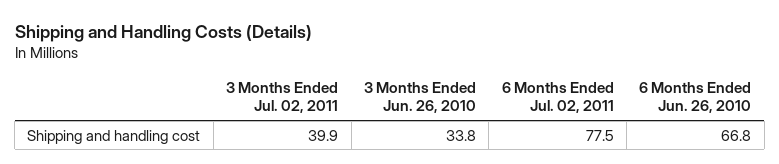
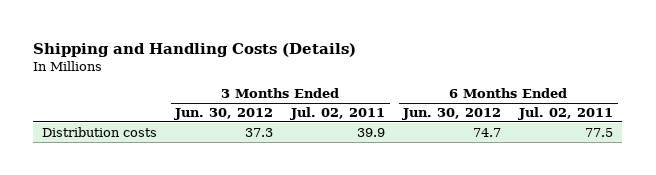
- | 3 Months Ended Jul. 02, 2011 | 3 Months Ended Jun. 26, 2010 | 6 Months Ended Jul. 02, 2011 | 6 Months Ended Jun. 26, 2010
+ | 3 Months Ended Jun. 30, 2012 | 3 Months Ended Jul. 02, 2011 | 6 Months Ended Jun. 30, 2012 | 6 Months Ended Jul. 02, 2011
- Shipping and handling cost | 39.9 | 33.8 | 77.5 | 66.8
+ Distribution costs | 37.3 | 39.9 | 74.7 | 77.5

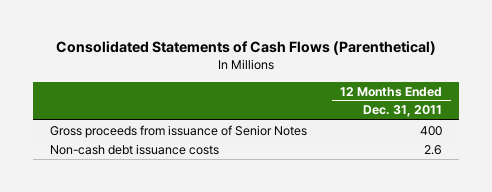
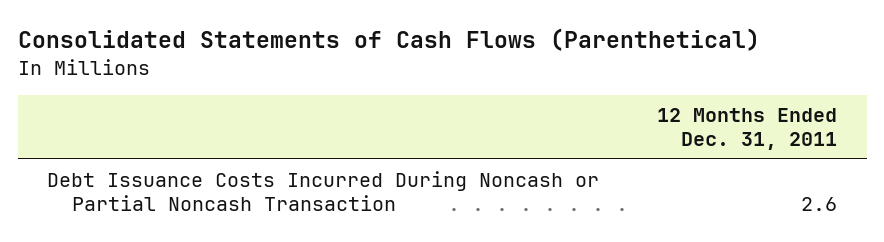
- Gross proceeds from issuance of Senior Notes | 400
- Non-cash debt issuance costs | 2.6
+ Debt Issuance Costs Incurred During Noncash or Partial Noncash Transaction | 2.6

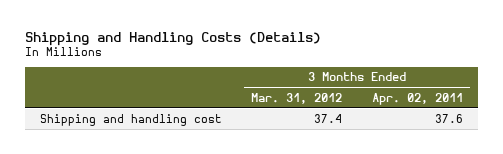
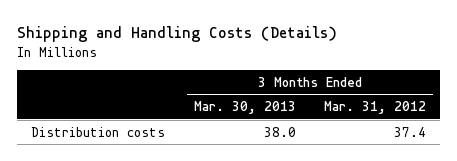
- | 3 Months Ended Mar. 31, 2012 | 3 Months Ended Apr. 02, 2011
+ | 3 Months Ended Mar. 30, 2013 | 3 Months Ended Mar. 31, 2012
- Shipping and handling cost | 37.4 | 37.6
+ Distribution costs | 38.0 | 37.4

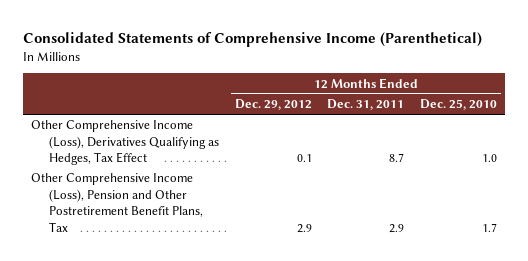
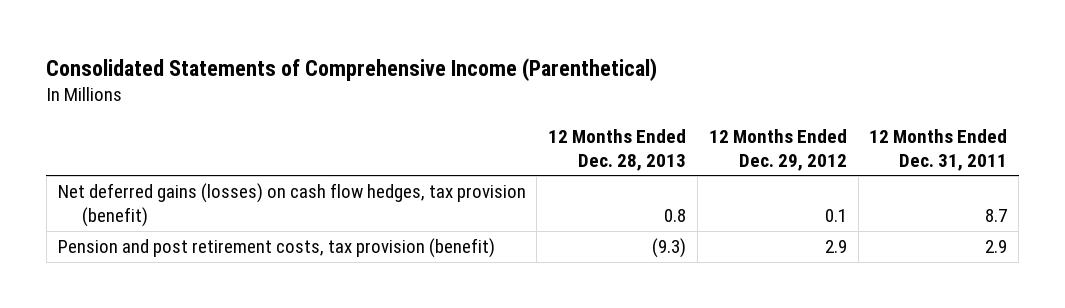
- | 12 Months Ended Dec. 29, 2012 | 12 Months Ended Dec. 31, 2011 | 12 Months Ended Dec. 25, 2010
+ | 12 Months Ended Dec. 28, 2013 | 12 Months Ended Dec. 29, 2012 | 12 Months Ended Dec. 31, 2011
- Other Comprehensive Income (Loss), Derivatives Qualifying as Hedges, Tax Effect | 0.1 | 8.7 | 1.0
- Other Comprehensive Income (Loss), Pension and Other Postretirement Benefit Plans, Tax | 2.9 | 2.9 | 1.7
+ Net deferred gains (losses) on cash flow hedges, tax provision (benefit) | 0.8 | 0.1 | 8.7
+ Pension and post retirement costs, tax provision (benefit) | (9.3) | 2.9 | 2.9

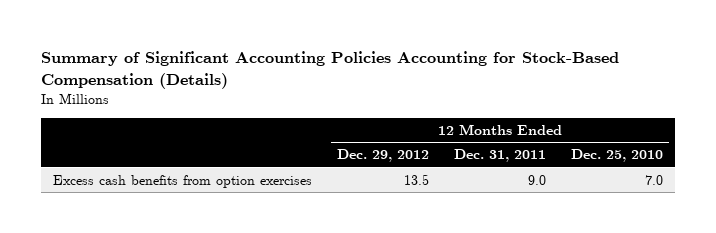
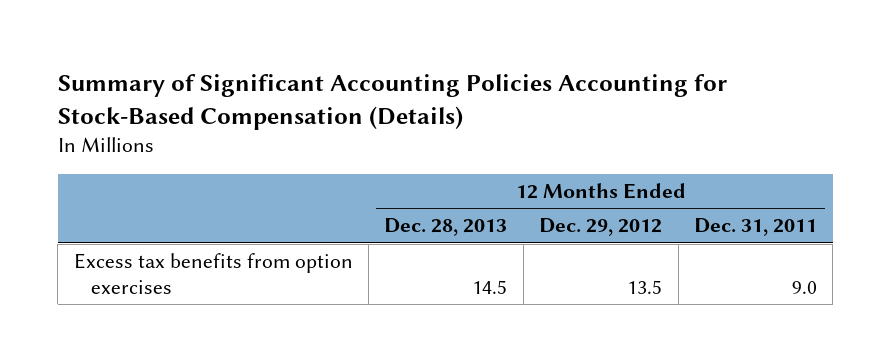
- | 12 Months Ended Dec. 29, 2012 | 12 Months Ended Dec. 31, 2011 | 12 Months Ended Dec. 25, 2010
+ | 12 Months Ended Dec. 28, 2013 | 12 Months Ended Dec. 29, 2012 | 12 Months Ended Dec. 31, 2011
- Excess cash benefits from option exercises | 13.5 | 9.0 | 7.0
+ Excess tax benefits from option exercises | 14.5 | 13.5 | 9.0

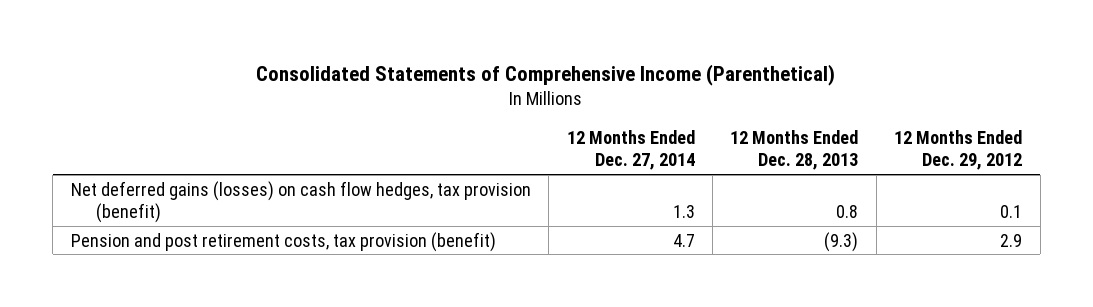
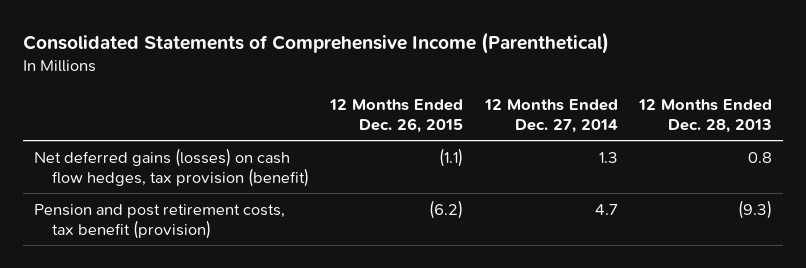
- | 12 Months Ended Dec. 27, 2014 | 12 Months Ended Dec. 28, 2013 | 12 Months Ended Dec. 29, 2012
+ | 12 Months Ended Dec. 26, 2015 | 12 Months Ended Dec. 27, 2014 | 12 Months Ended Dec. 28, 2013
- Pension and post retirement costs, tax provision (benefit) | 4.7 | (9.3) | 2.9
+ Pension and post retirement costs, tax benefit (provision) | (6.2) | 4.7 | (9.3)

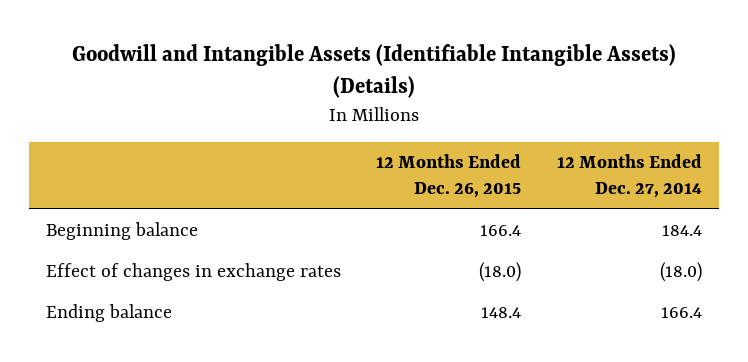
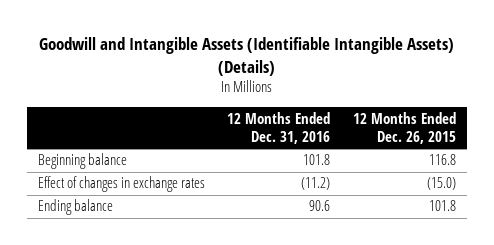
- | 12 Months Ended Dec. 26, 2015 | 12 Months Ended Dec. 27, 2014
+ | 12 Months Ended Dec. 31, 2016 | 12 Months Ended Dec. 26, 2015
- Beginning balance | 166.4 | 184.4
- Effect of changes in exchange rates | (18.0) | (18.0)
- Ending balance | 148.4 | 166.4
+ Beginning balance | 101.8 | 116.8
+ Effect of changes in exchange rates | (11.2) | (15.0)
+ Ending balance | 90.6 | 101.8

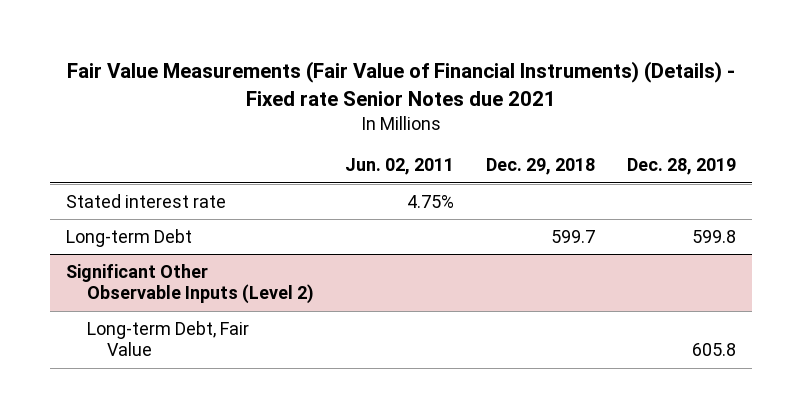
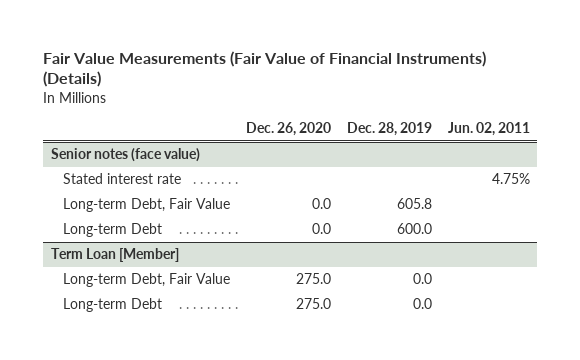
- Fair Value Measurements (Fair Value of Financial Instruments) (Details) - Fixed rate Senior Notes due 2021
+ Fair Value Measurements (Fair Value of Financial Instruments) (Details)
- | Jun. 02, 2011 | Dec. 29, 2018 | Dec. 28, 2019
+ | Dec. 26, 2020 | Dec. 28, 2019 | Jun. 02, 2011
+ Senior notes (face value)
- Long-term Debt | | 599.7 | 599.8
- Significant Other Observable Inputs (Level 2)
+ Long-term Debt | 0.0 | 600.0 |
+ Term Loan [Member]
+ Long-term Debt, Fair Value | 275.0 | 0.0 |
+ Long-term Debt | 275.0 | 0.0 |

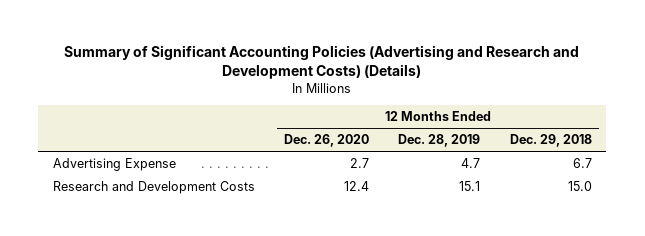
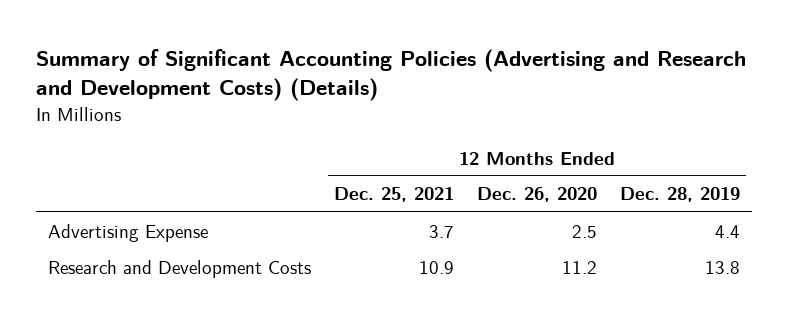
- | 12 Months Ended Dec. 26, 2020 | 12 Months Ended Dec. 28, 2019 | 12 Months Ended Dec. 29, 2018
+ | 12 Months Ended Dec. 25, 2021 | 12 Months Ended Dec. 26, 2020 | 12 Months Ended Dec. 28, 2019
- Advertising Expense | 2.7 | 4.7 | 6.7
- Research and Development Costs | 12.4 | 15.1 | 15.0
+ Advertising Expense | 3.7 | 2.5 | 4.4
+ Research and Development Costs | 10.9 | 11.2 | 13.8

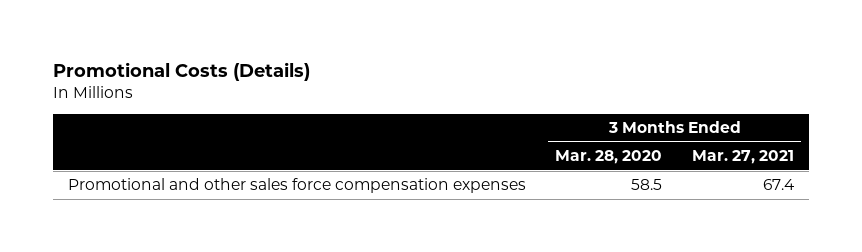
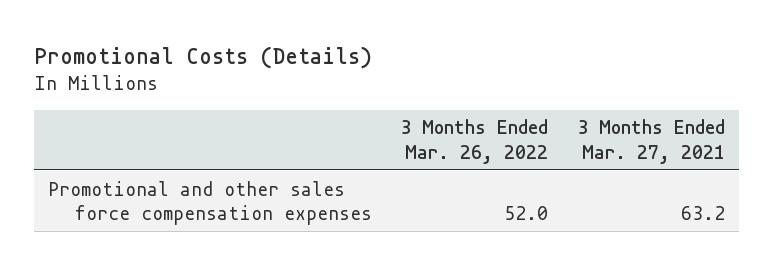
- | 3 Months Ended Mar. 28, 2020 | 3 Months Ended Mar. 27, 2021
+ | 3 Months Ended Mar. 26, 2022 | 3 Months Ended Mar. 27, 2021
- Promotional and other sales force compensation expenses | 58.5 | 67.4
+ Promotional and other sales force compensation expenses | 52.0 | 63.2

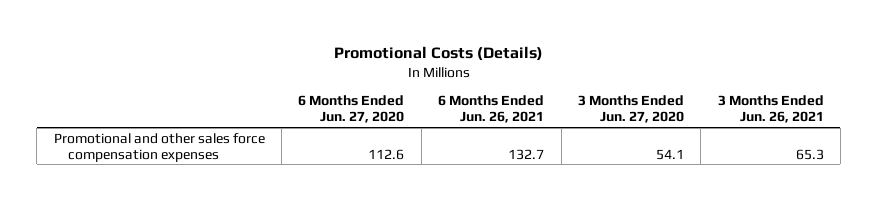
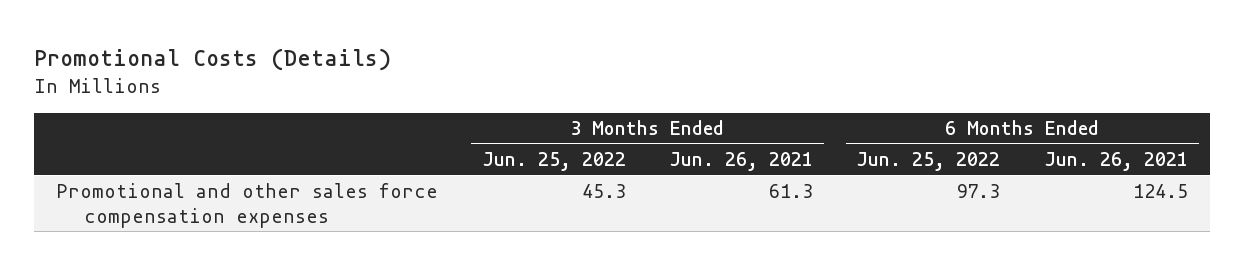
- | 6 Months Ended Jun. 27, 2020 | 6 Months Ended Jun. 26, 2021 | 3 Months Ended Jun. 27, 2020 | 3 Months Ended Jun. 26, 2021
+ | 3 Months Ended Jun. 25, 2022 | 3 Months Ended Jun. 26, 2021 | 6 Months Ended Jun. 25, 2022 | 6 Months Ended Jun. 26, 2021
- Promotional and other sales force compensation expenses | 112.6 | 132.7 | 54.1 | 65.3
+ Promotional and other sales force compensation expenses | 45.3 | 61.3 | 97.3 | 124.5

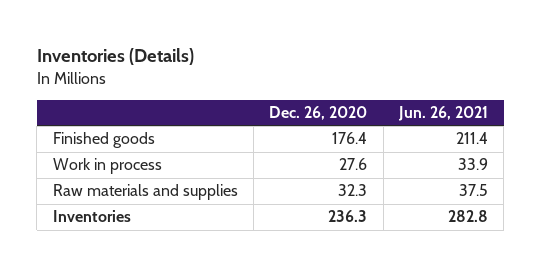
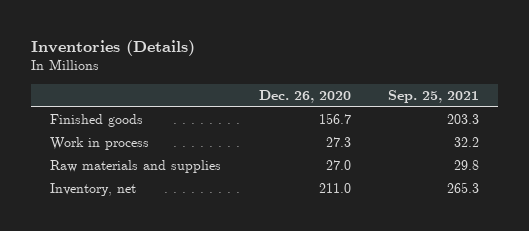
- | Dec. 26, 2020 | Jun. 26, 2021
+ | Dec. 26, 2020 | Sep. 25, 2021
- Finished goods | 176.4 | 211.4
- Work in process | 27.6 | 33.9
- Raw materials and supplies | 32.3 | 37.5
- Inventories | 236.3 | 282.8
+ Finished goods | 156.7 | 203.3
+ Work in process | 27.3 | 32.2
+ Raw materials and supplies | 27.0 | 29.8
+ Inventory, net | 211.0 | 265.3

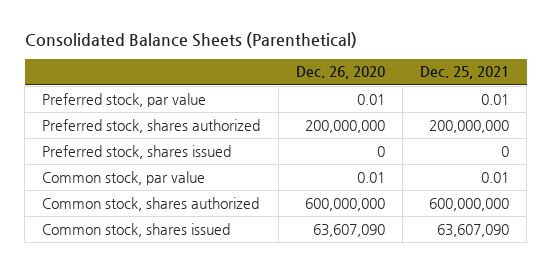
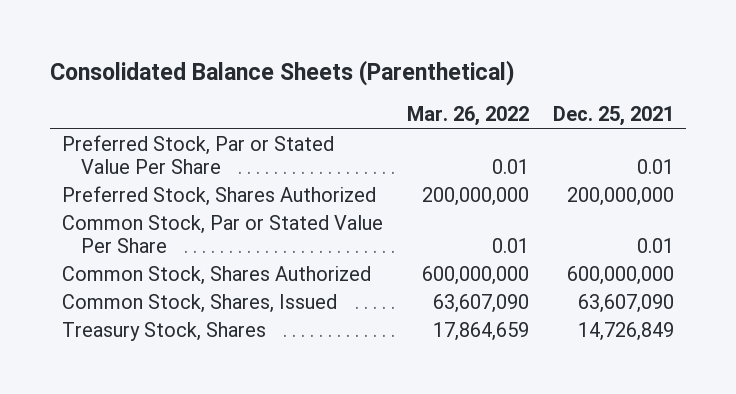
- | Dec. 26, 2020 | Dec. 25, 2021
+ | Mar. 26, 2022 | Dec. 25, 2021
- Preferred stock, par value | 0.01 | 0.01
- Preferred stock, shares authorized | 200,000,000 | 200,000,000
- Preferred stock, shares issued | 0 | 0
- Common stock, par value | 0.01 | 0.01
- Common stock, shares authorized | 600,000,000 | 600,000,000
- Common stock, shares issued | 63,607,090 | 63,607,090
+ Preferred Stock, Par or Stated Value Per Share | 0.01 | 0.01
+ Preferred Stock, Shares Authorized | 200,000,000 | 200,000,000
+ Common Stock, Par or Stated Value Per Share | 0.01 | 0.01
+ Common Stock, Shares Authorized | 600,000,000 | 600,000,000
+ Common Stock, Shares, Issued | 63,607,090 | 63,607,090
+ Treasury Stock, Shares | 17,864,659 | 14,726,849

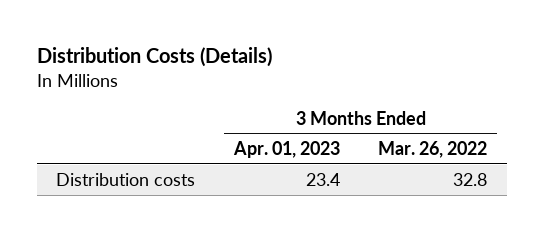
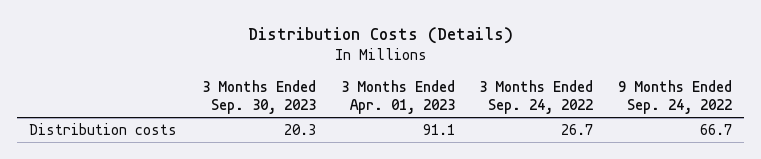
- | 3 Months Ended Apr. 01, 2023 | 3 Months Ended Mar. 26, 2022
+ | 3 Months Ended Sep. 30, 2023 | 3 Months Ended Apr. 01, 2023 | 3 Months Ended Sep. 24, 2022 | 9 Months Ended Sep. 24, 2022
- Distribution costs | 23.4 | 32.8
+ Distribution costs | 20.3 | 91.1 | 26.7 | 66.7

